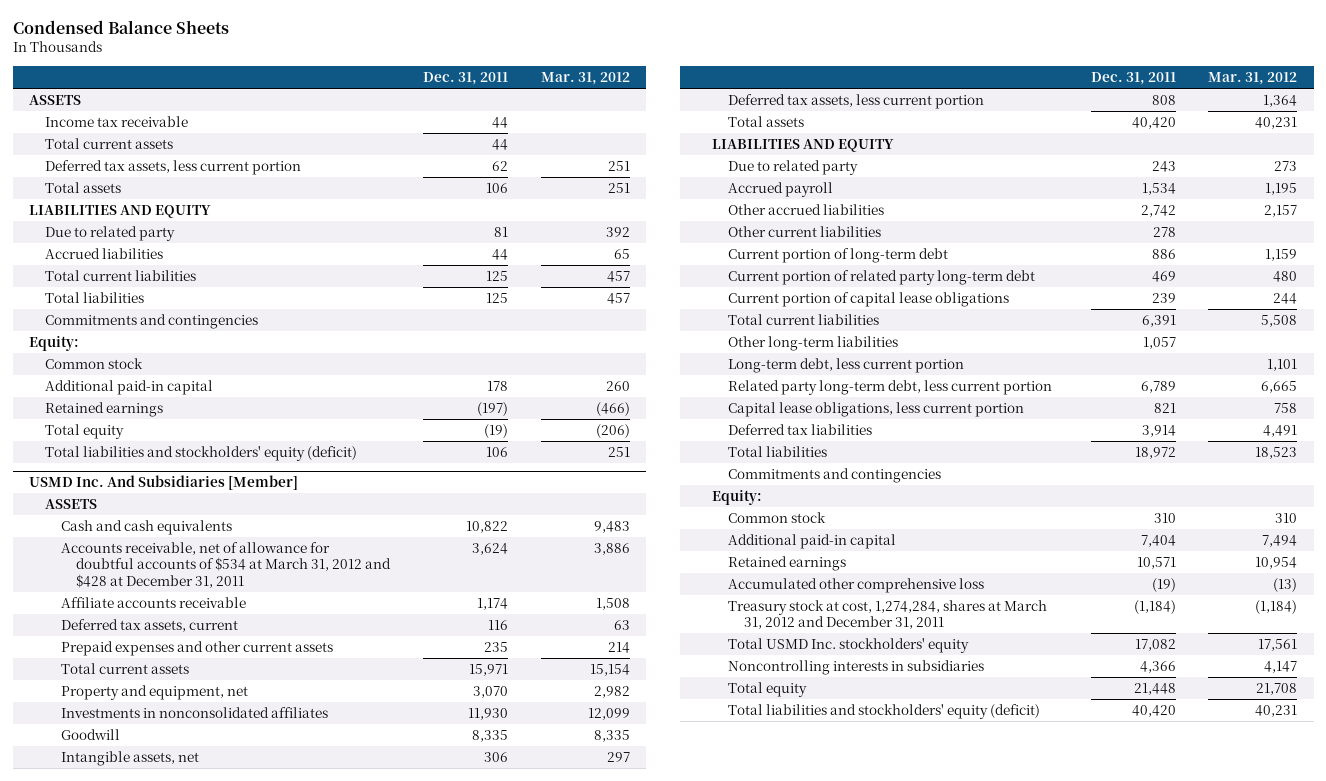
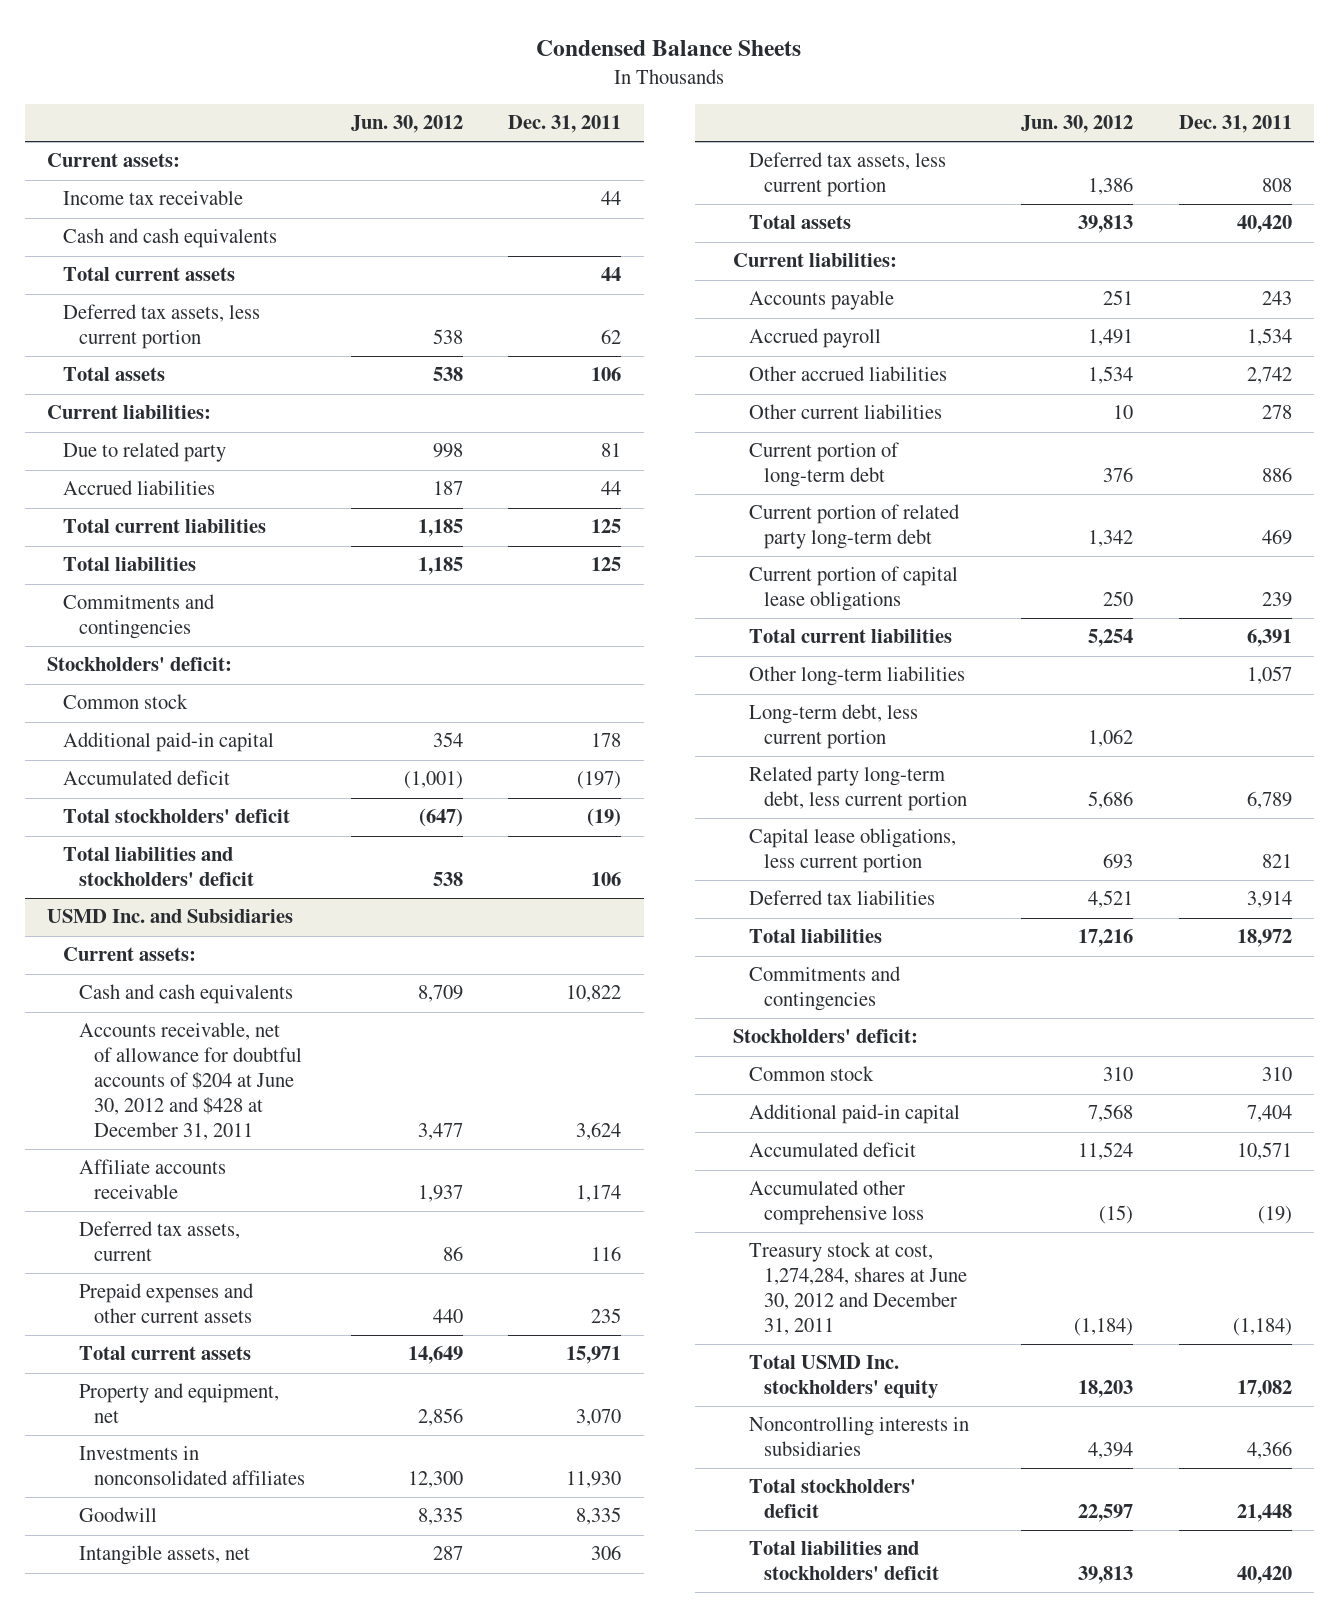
- | Dec. 31, 2011 | Mar. 31, 2012
+ | Jun. 30, 2012 | Dec. 31, 2011
- ASSETS
+ Current assets:
+ Cash and cash equivalents
- LIABILITIES AND EQUITY
+ Current liabilities:
- Equity:
+ Stockholders' deficit:
- Retained earnings | (197) | (466)
- Total equity | (19) | (206)
- Total liabilities and stockholders' equity (deficit) | 106 | 251
- USMD Inc. And Subsidiaries [Member]
- ASSETS
+ Accumulated deficit | (1,001) | (197)
+ Total stockholders' deficit | (647) | (19)
+ Total liabilities and stockholders' deficit | 538 | 106
+ USMD Inc. and Subsidiaries
+ Current assets:
- Accounts receivable, net of allowance for doubtful accounts of $534 at March 31, 2012 and $428 at December 31, 2011 | 3,624 | 3,886
+ Accounts receivable, net of allowance for doubtful accounts of $204 at June 30, 2012 and $428 at December 31, 2011 | 3,477 | 3,624
- LIABILITIES AND EQUITY
- Due to related party | 243 | 273
+ Current liabilities:
+ Accounts payable | 251 | 243
- Equity:
+ Stockholders' deficit:
- Retained earnings | 10,571 | 10,954
+ Accumulated deficit | 11,524 | 10,571
- Treasury stock at cost, 1,274,284, shares at March 31, 2012 and December 31, 2011 | (1,184) | (1,184)
+ Treasury stock at cost, 1,274,284, shares at June 30, 2012 and December 31, 2011 | (1,184) | (1,184)
- Total equity | 21,448 | 21,708
- Total liabilities and stockholders' equity (deficit) | 40,420 | 40,231
+ Total stockholders' deficit | 22,597 | 21,448
+ Total liabilities and stockholders' deficit | 39,813 | 40,420

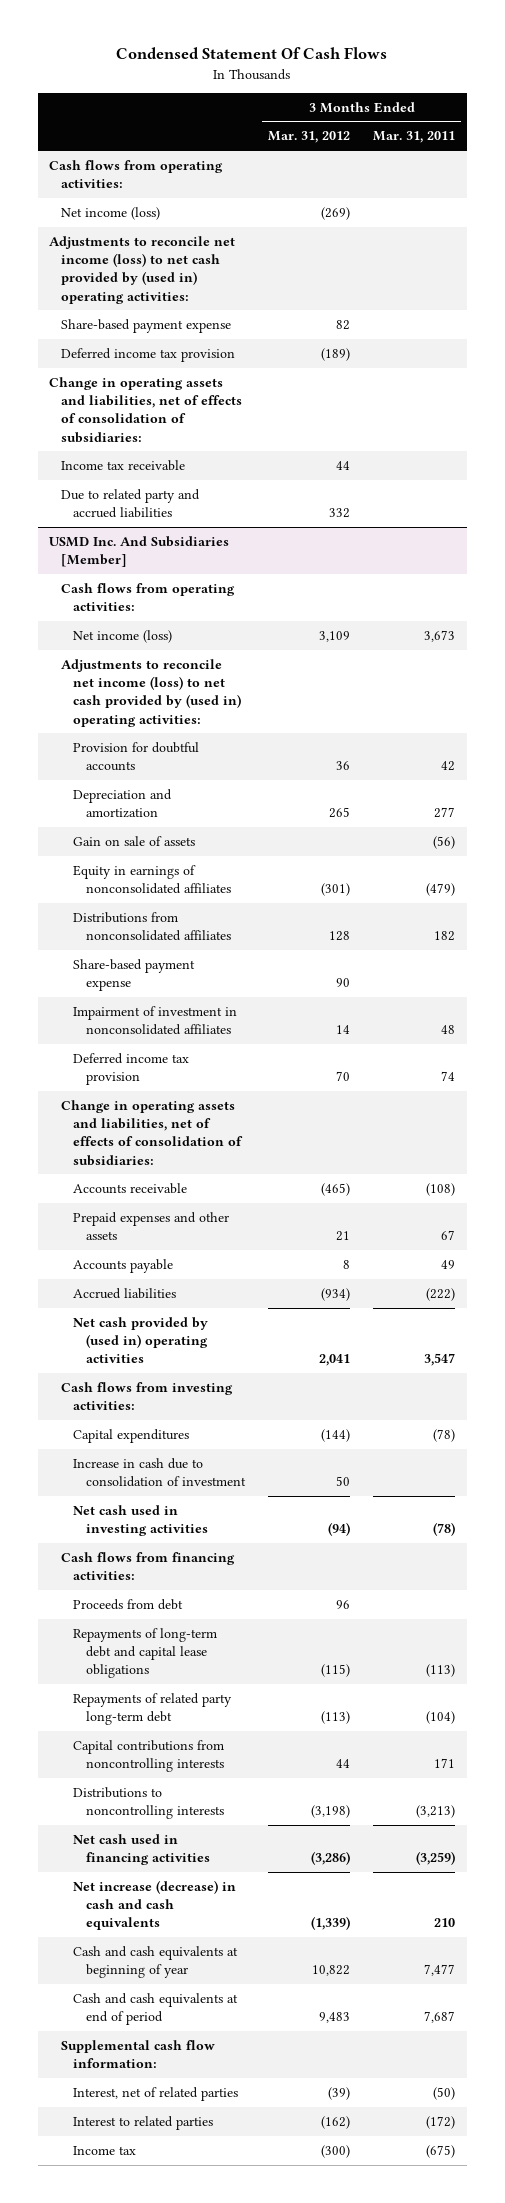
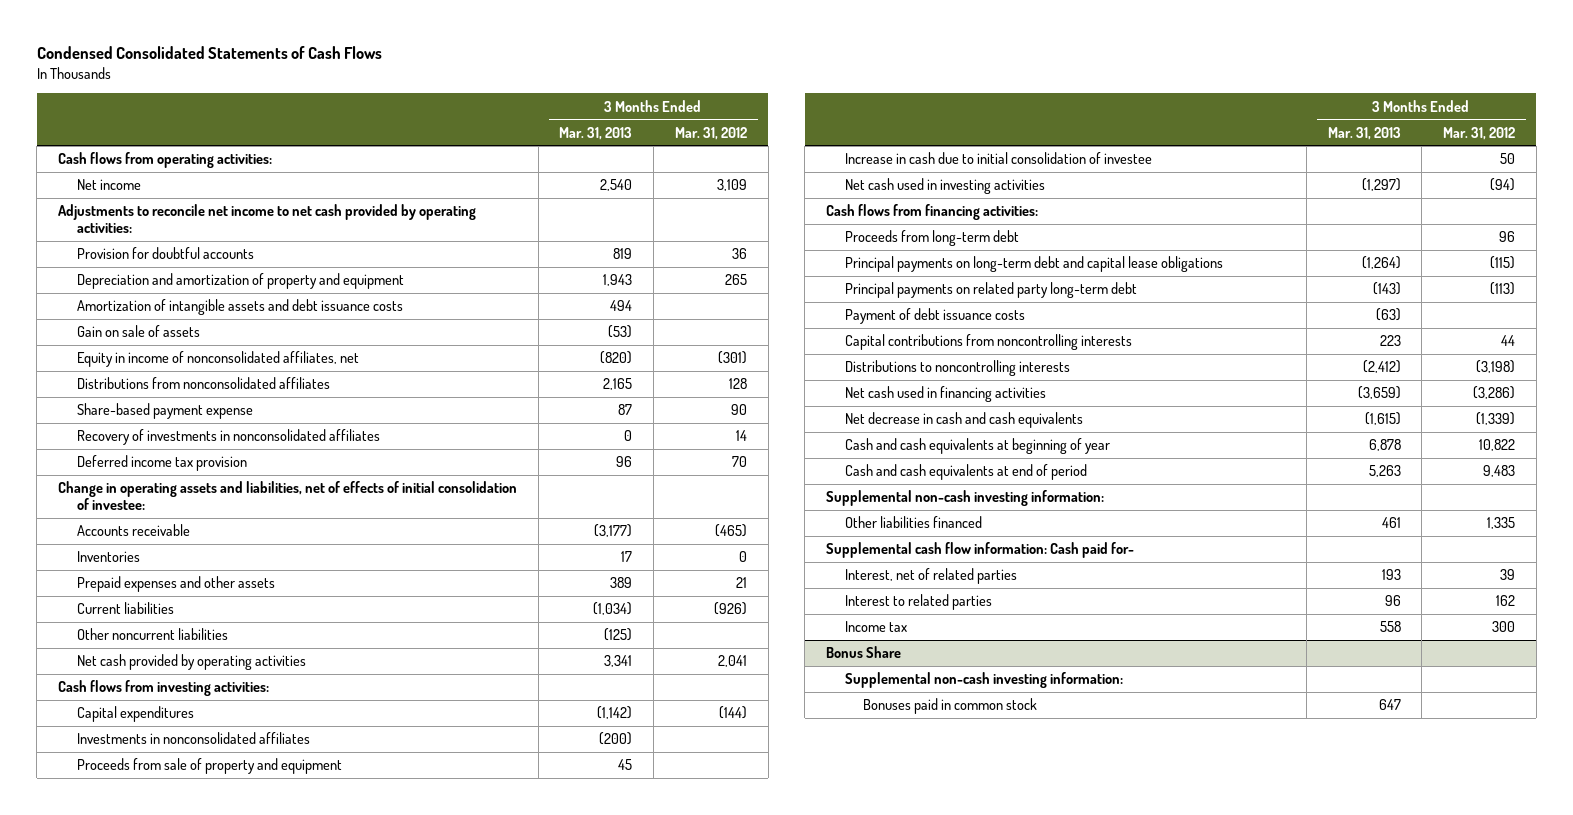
- Condensed Statement Of Cash Flows
+ Condensed Consolidated Statements of Cash Flows
- | 3 Months Ended Mar. 31, 2012 | 3 Months Ended Mar. 31, 2011
+ | 3 Months Ended Mar. 31, 2013 | 3 Months Ended Mar. 31, 2012
- Net income (loss) | (269) |
- Adjustments to reconcile net income (loss) to net cash provided by (used in) operating activities:
- Share-based payment expense | 82 |
- Deferred income tax provision | (189) |
- Change in operating assets and liabilities, net of effects of consolidation of subsidiaries:
- Income tax receivable | 44 |
- Due to related party and accrued liabilities | 332 |
- USMD Inc. And Subsidiaries [Member]
- Cash flows from operating activities:
- Net income (loss) | 3,109 | 3,673
- Adjustments to reconcile net income (loss) to net cash provided by (used in) operating activities:
+ Net income | 2,540 | 3,109
+ Adjustments to reconcile net income to net cash provided by operating activities:
- Depreciation and amortization | 265 | 277
+ Depreciation and amortization of property and equipment | 1,943 | 265
+ Amortization of intangible assets and debt issuance costs | 494 |
- Equity in earnings of nonconsolidated affiliates | (301) | (479)
+ Equity in income of nonconsolidated affiliates, net | (820) | (301)
- Impairment of investment in nonconsolidated affiliates | 14 | 48
+ Recovery of investments in nonconsolidated affiliates | 0 | 14
- Change in operating assets and liabilities, net of effects of consolidation of subsidiaries:
+ Change in operating assets and liabilities, net of effects of initial consolidation of investee:
+ Inventories | 17 | 0
- Accounts payable | 8 | 49
- Accrued liabilities | (934) | (222)
- Net cash provided by (used in) operating activities | 2,041 | 3,547
+ Current liabilities | (1,034) | (926)
+ Other noncurrent liabilities | (125) |
+ Net cash provided by operating activities | 3,341 | 2,041
- Increase in cash due to consolidation of investment | 50 |
+ Investments in nonconsolidated affiliates | (200) |
+ Proceeds from sale of property and equipment | 45 |
+ Increase in cash due to initial consolidation of investee | | 50
- Proceeds from debt | 96 |
- Repayments of long-term debt and capital lease obligations | (115) | (113)
- Repayments of related party long-term debt | (113) | (104)
+ Proceeds from long-term debt | | 96
+ Principal payments on long-term debt and capital lease obligations | (1,264) | (115)
+ Principal payments on related party long-term debt | (143) | (113)
+ Payment of debt issuance costs | (63) |
- Net increase (decrease) in cash and cash equivalents | (1,339) | 210
+ Net decrease in cash and cash equivalents | (1,615) | (1,339)
- Supplemental cash flow information:
- Interest, net of related parties | (39) | (50)
- Interest to related parties | (162) | (172)
- Income tax | (300) | (675)
+ Supplemental non-cash investing information:
+ Other liabilities financed | 461 | 1,335
+ Supplemental cash flow information: Cash paid for-
+ Interest, net of related parties | 193 | 39
+ Interest to related parties | 96 | 162
+ Income tax | 558 | 300
+ Bonus Share
+ Supplemental non-cash investing information:
+ Bonuses paid in common stock | 647 |

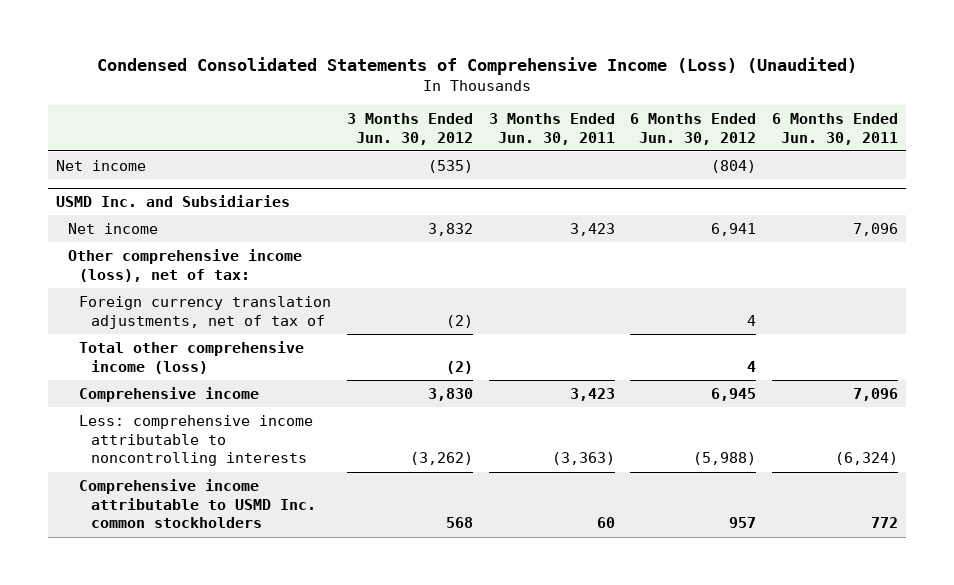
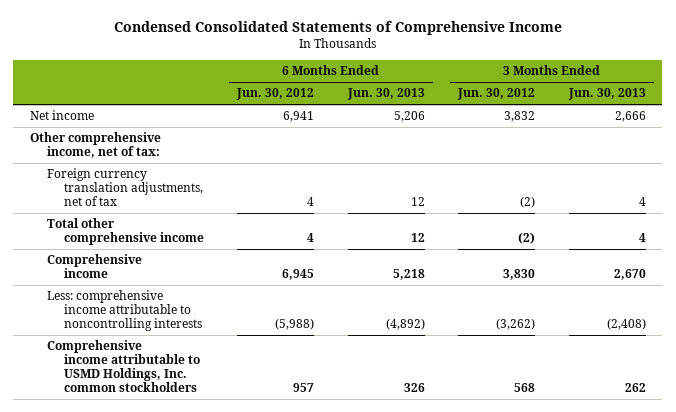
- Condensed Consolidated Statements of Comprehensive Income (Loss) (Unaudited)
+ Condensed Consolidated Statements of Comprehensive Income
- | 3 Months Ended Jun. 30, 2012 | 3 Months Ended Jun. 30, 2011 | 6 Months Ended Jun. 30, 2012 | 6 Months Ended Jun. 30, 2011
+ | 6 Months Ended Jun. 30, 2012 | 6 Months Ended Jun. 30, 2013 | 3 Months Ended Jun. 30, 2012 | 3 Months Ended Jun. 30, 2013
- Net income | (535) | | (804) |
- USMD Inc. and Subsidiaries
- Other comprehensive income (loss), net of tax:
- Foreign currency translation adjustments, net of tax of | (2) | | 4 |
- Total other comprehensive income (loss) | (2) | | 4 |
+ Other comprehensive income, net of tax:
+ Foreign currency translation adjustments, net of tax | 4 | 12 | (2) | 4
+ Total other comprehensive income | 4 | 12 | (2) | 4
- Comprehensive income attributable to USMD Inc. common stockholders | 568 | 60 | 957 | 772
+ Comprehensive income attributable to USMD Holdings, Inc. common stockholders | 957 | 326 | 568 | 262

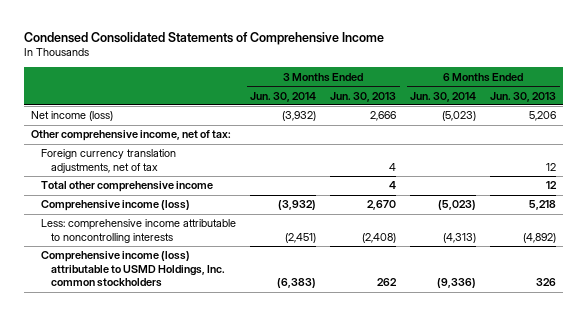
- | 6 Months Ended Jun. 30, 2012 | 6 Months Ended Jun. 30, 2013 | 3 Months Ended Jun. 30, 2012 | 3 Months Ended Jun. 30, 2013
+ | 3 Months Ended Jun. 30, 2014 | 3 Months Ended Jun. 30, 2013 | 6 Months Ended Jun. 30, 2014 | 6 Months Ended Jun. 30, 2013
- Net income | 6,941 | 5,206 | 3,832 | 2,666
+ Net income (loss) | (3,932) | 2,666 | (5,023) | 5,206
- Comprehensive income | 6,945 | 5,218 | 3,830 | 2,670
+ Comprehensive income (loss) | (3,932) | 2,670 | (5,023) | 5,218
- Comprehensive income attributable to USMD Holdings, Inc. common stockholders | 957 | 326 | 568 | 262
+ Comprehensive income (loss) attributable to USMD Holdings, Inc. common stockholders | (6,383) | 262 | (9,336) | 326

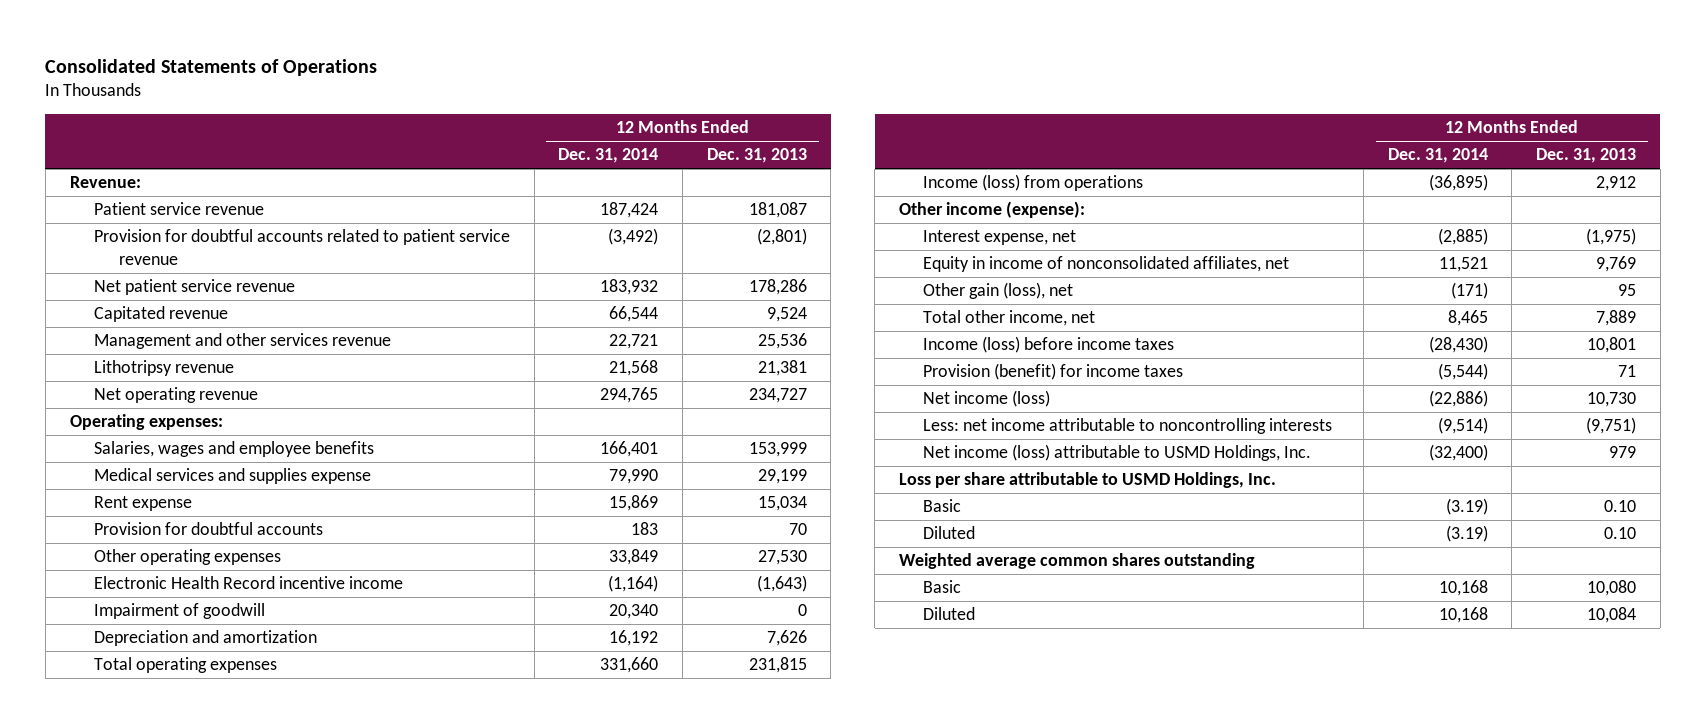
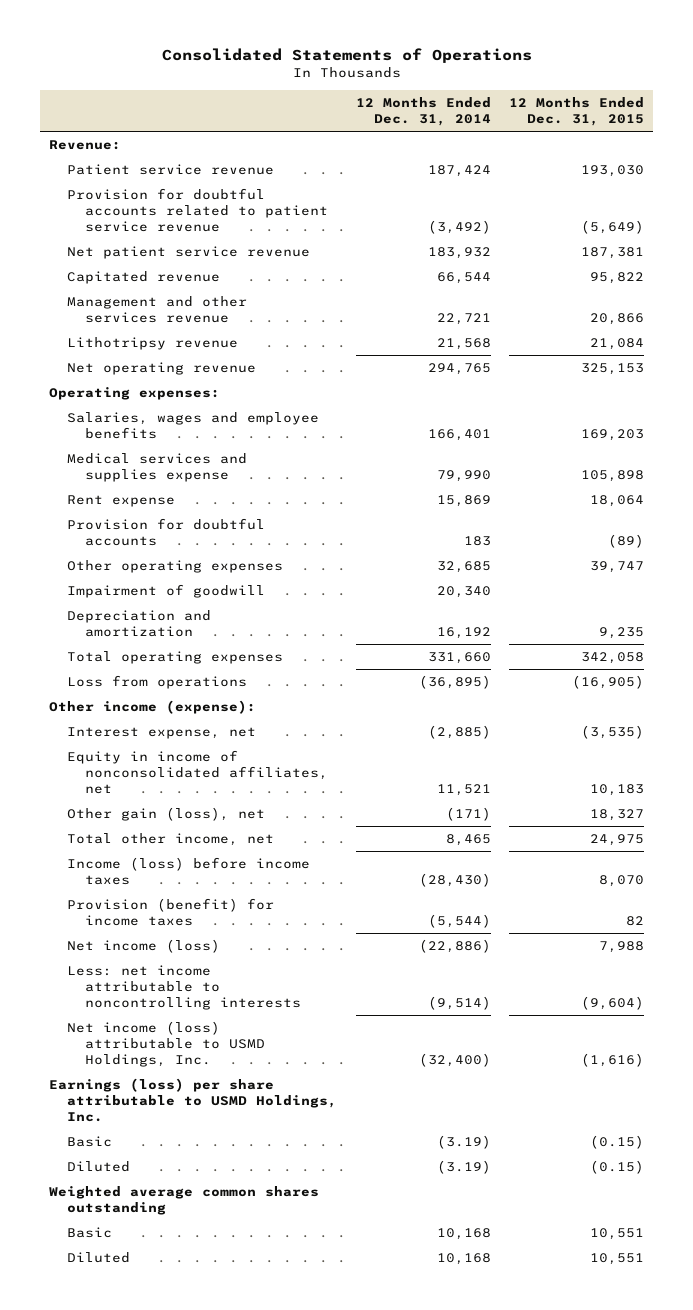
- | 12 Months Ended Dec. 31, 2014 | 12 Months Ended Dec. 31, 2013
+ | 12 Months Ended Dec. 31, 2014 | 12 Months Ended Dec. 31, 2015
- Other operating expenses | 33,849 | 27,530
- Electronic Health Record incentive income | (1,164) | (1,643)
+ Other operating expenses | 32,685 | 39,747
- Income (loss) from operations | (36,895) | 2,912
+ Loss from operations | (36,895) | (16,905)
- Loss per share attributable to USMD Holdings, Inc.
+ Earnings (loss) per share attributable to USMD Holdings, Inc.

